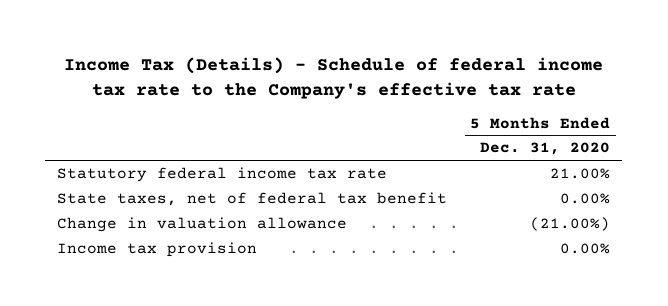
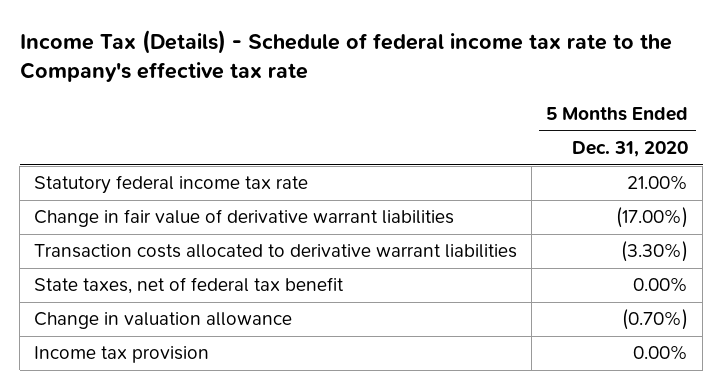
+ Change in fair value of derivative warrant liabilities | (17.00%)
+ Transaction costs allocated to derivative warrant liabilities | (3.30%)
- Change in valuation allowance | (21.00%)
+ Change in valuation allowance | (0.70%)

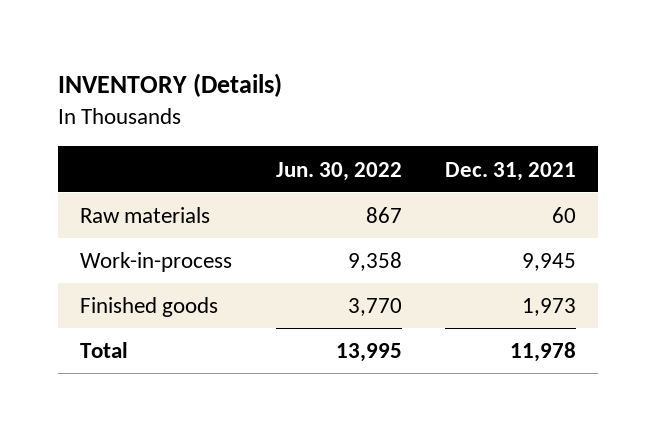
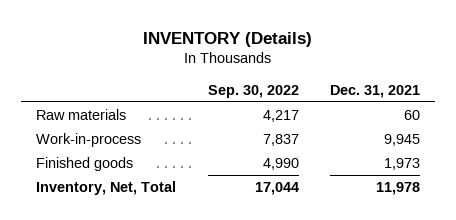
- | Jun. 30, 2022 | Dec. 31, 2021
+ | Sep. 30, 2022 | Dec. 31, 2021
- Total | 13,995 | 11,978
+ Inventory, Net, Total | 17,044 | 11,978

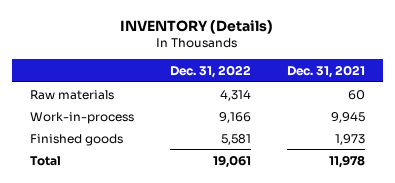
- | Sep. 30, 2022 | Dec. 31, 2021
+ | Dec. 31, 2022 | Dec. 31, 2021
- Inventory, Net, Total | 17,044 | 11,978
+ Total | 19,061 | 11,978

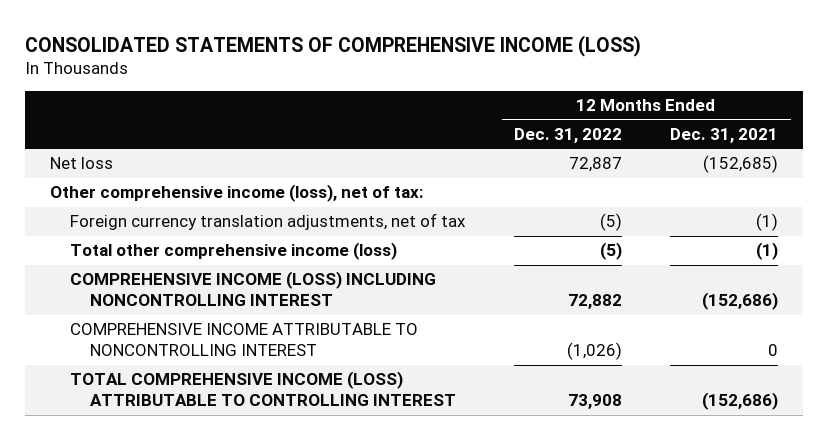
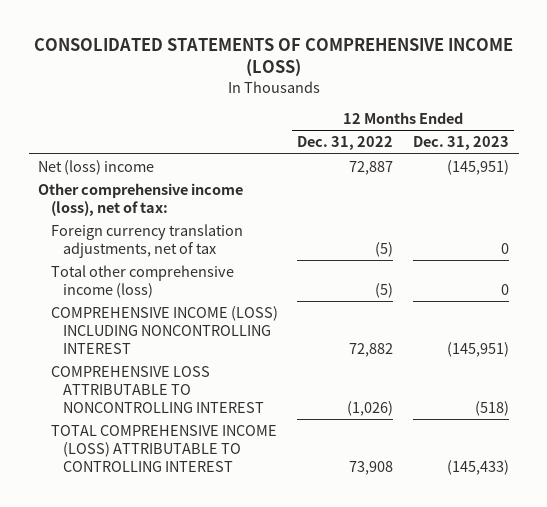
- | 12 Months Ended Dec. 31, 2022 | 12 Months Ended Dec. 31, 2021
+ | 12 Months Ended Dec. 31, 2022 | 12 Months Ended Dec. 31, 2023
- Net loss | 72,887 | (152,685)
+ Net (loss) income | 72,887 | (145,951)
- COMPREHENSIVE INCOME ATTRIBUTABLE TO NONCONTROLLING INTEREST | (1,026) | 0
+ COMPREHENSIVE LOSS ATTRIBUTABLE TO NONCONTROLLING INTEREST | (1,026) | (518)

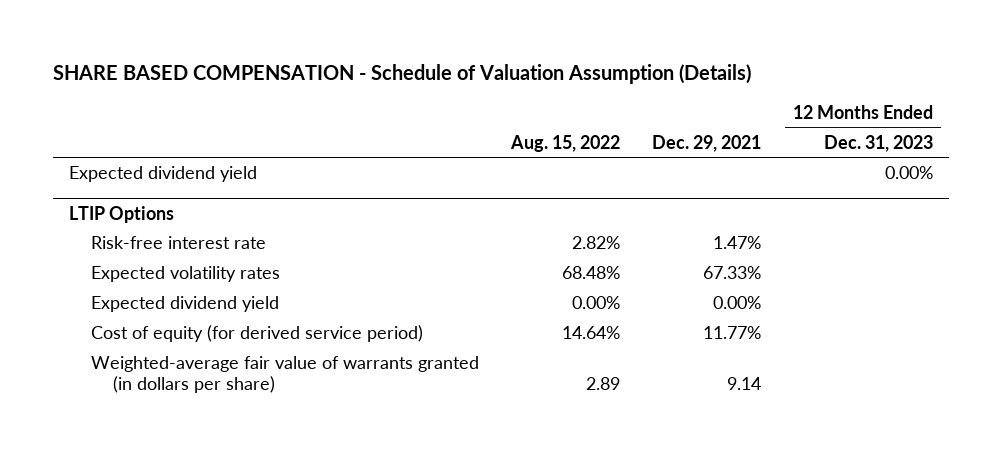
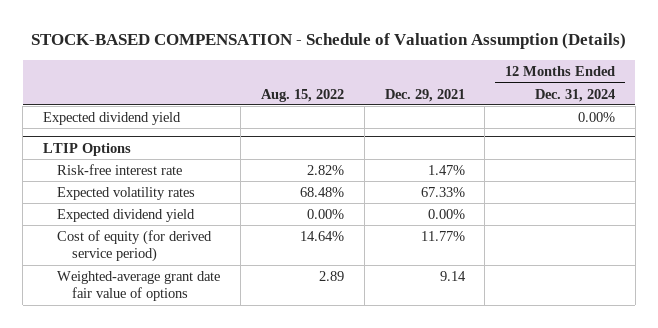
- SHARE BASED COMPENSATION - Schedule of Valuation Assumption (Details)
+ STOCK-BASED COMPENSATION - Schedule of Valuation Assumption (Details)
- | Aug. 15, 2022 | Dec. 29, 2021 | 12 Months Ended Dec. 31, 2023
+ | Aug. 15, 2022 | Dec. 29, 2021 | 12 Months Ended Dec. 31, 2024
@ LTIP Options
- Weighted-average fair value of warrants granted (in dollars per share) | 2.89 | 9.14 |
+ Weighted-average grant date fair value of options | 2.89 | 9.14 |

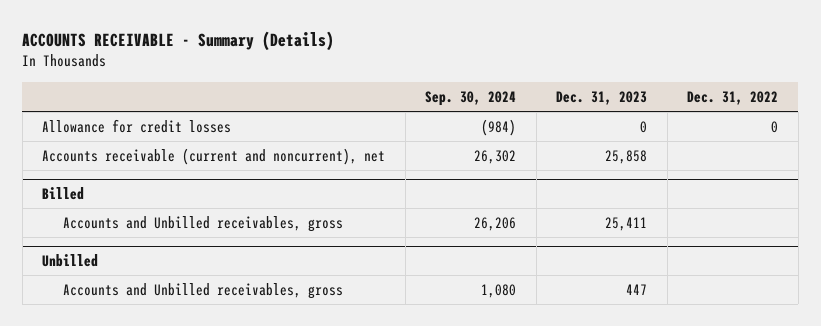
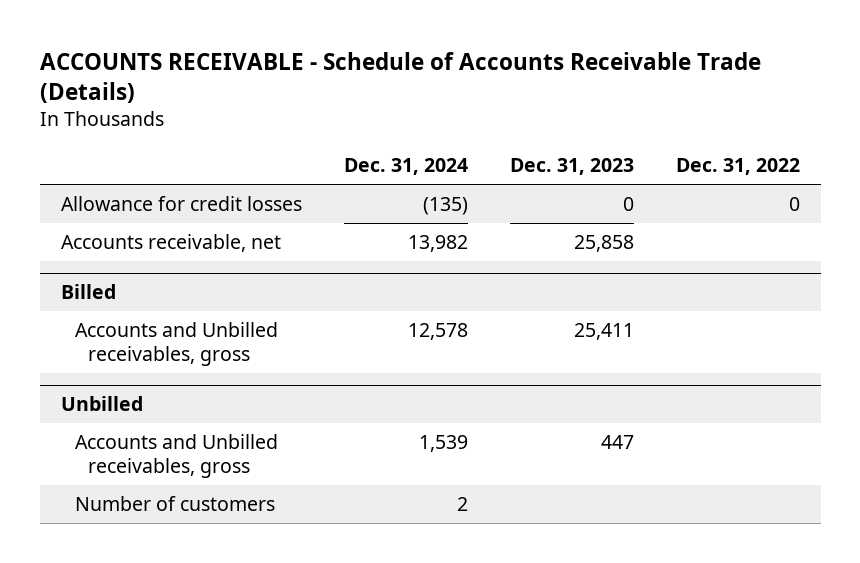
- ACCOUNTS RECEIVABLE - Summary (Details)
+ ACCOUNTS RECEIVABLE - Schedule of Accounts Receivable Trade (Details)
- | Sep. 30, 2024 | Dec. 31, 2023 | Dec. 31, 2022
+ | Dec. 31, 2024 | Dec. 31, 2023 | Dec. 31, 2022
- Accounts receivable (current and noncurrent), net | 26,302 | 25,858 |
+ Accounts receivable, net | 13,982 | 25,858 |
@ Unbilled
+ Number of customers | 2 | |

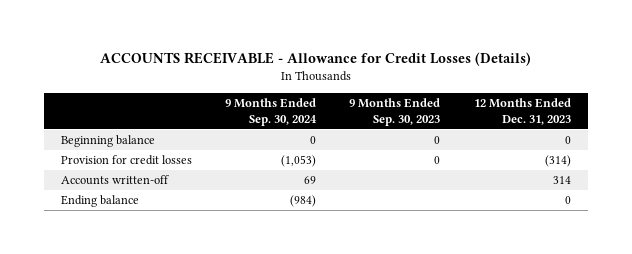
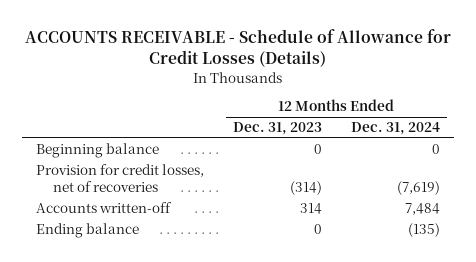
- ACCOUNTS RECEIVABLE - Allowance for Credit Losses (Details)
+ ACCOUNTS RECEIVABLE - Schedule of Allowance for Credit Losses (Details)
- | 9 Months Ended Sep. 30, 2024 | 9 Months Ended Sep. 30, 2023 | 12 Months Ended Dec. 31, 2023
+ | 12 Months Ended Dec. 31, 2023 | 12 Months Ended Dec. 31, 2024
- Provision for credit losses | (1,053) | 0 | (314)
+ Provision for credit losses, net of recoveries | (314) | (7,619)

